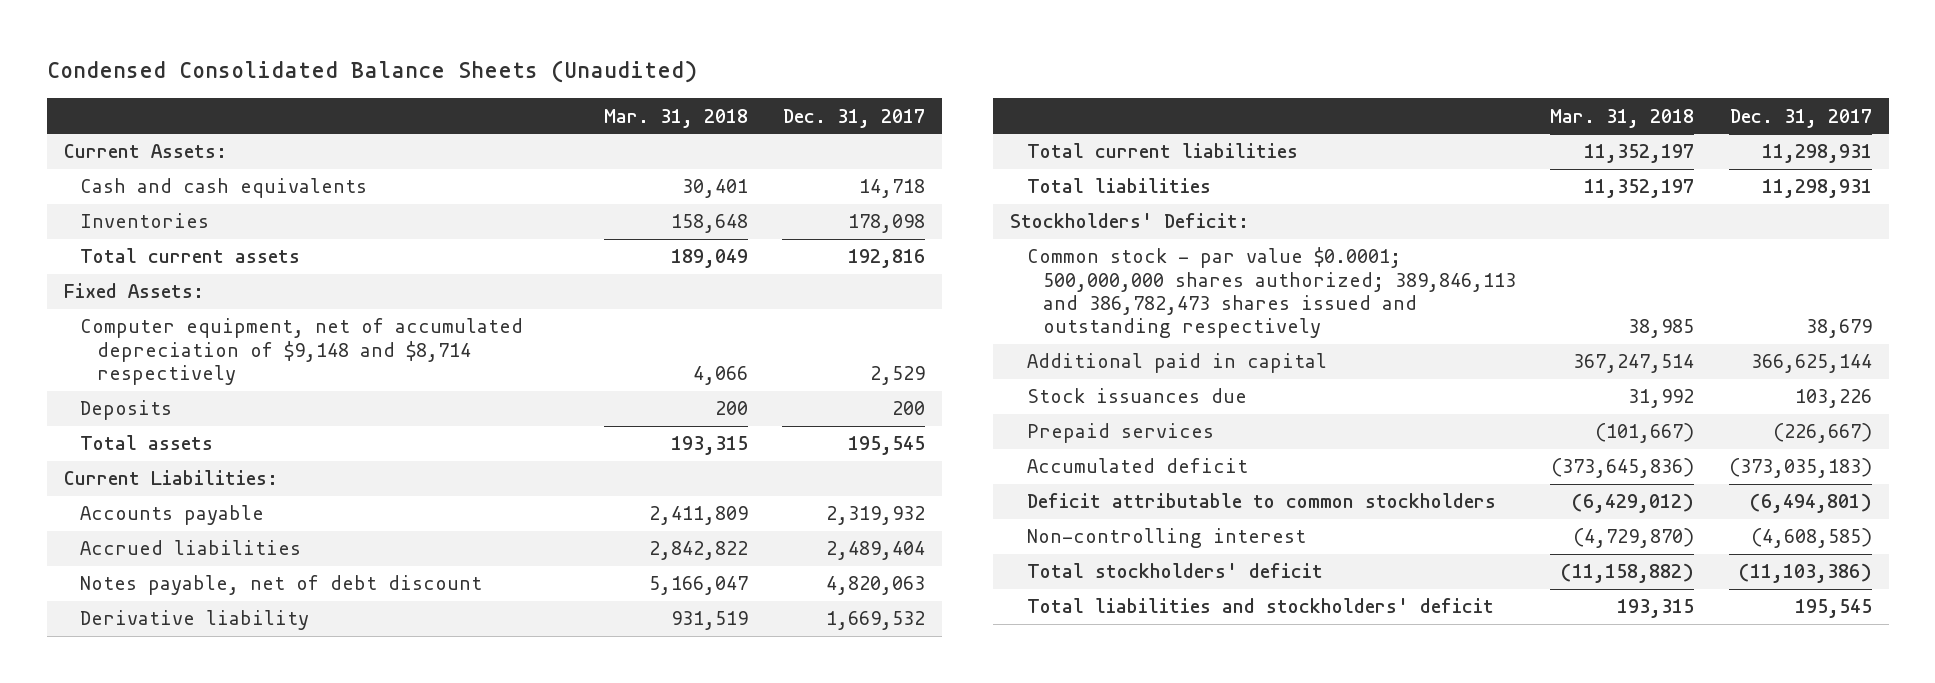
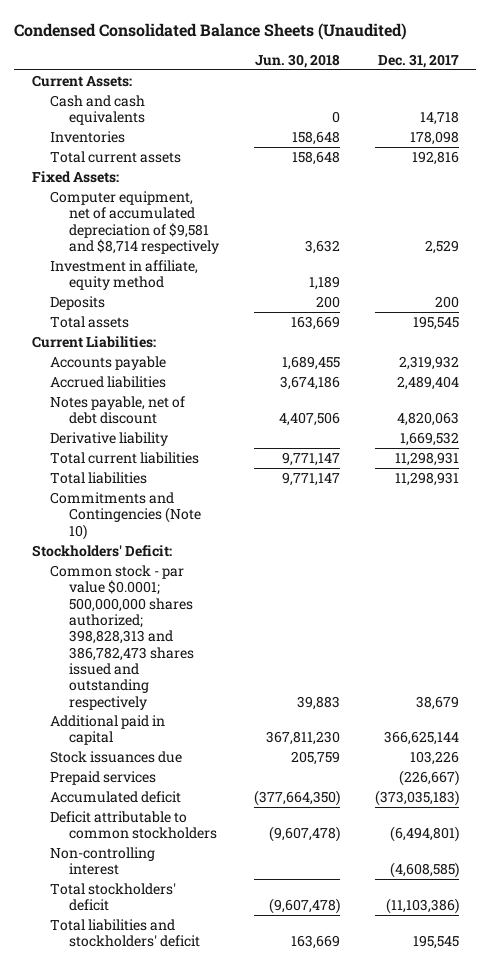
- | Mar. 31, 2018 | Dec. 31, 2017
+ | Jun. 30, 2018 | Dec. 31, 2017
- Computer equipment, net of accumulated depreciation of $9,148 and $8,714 respectively | 4,066 | 2,529
+ Computer equipment, net of accumulated depreciation of $9,581 and $8,714 respectively | 3,632 | 2,529
+ Investment in affiliate, equity method | 1,189 |
+ Commitments and Contingencies (Note 10)
- Common stock - par value $0.0001; 500,000,000 shares authorized; 389,846,113 and 386,782,473 shares issued and outstanding respectively | 38,985 | 38,679
+ Common stock - par value $0.0001; 500,000,000 shares authorized; 398,828,313 and 386,782,473 shares issued and outstanding respectively | 39,883 | 38,679

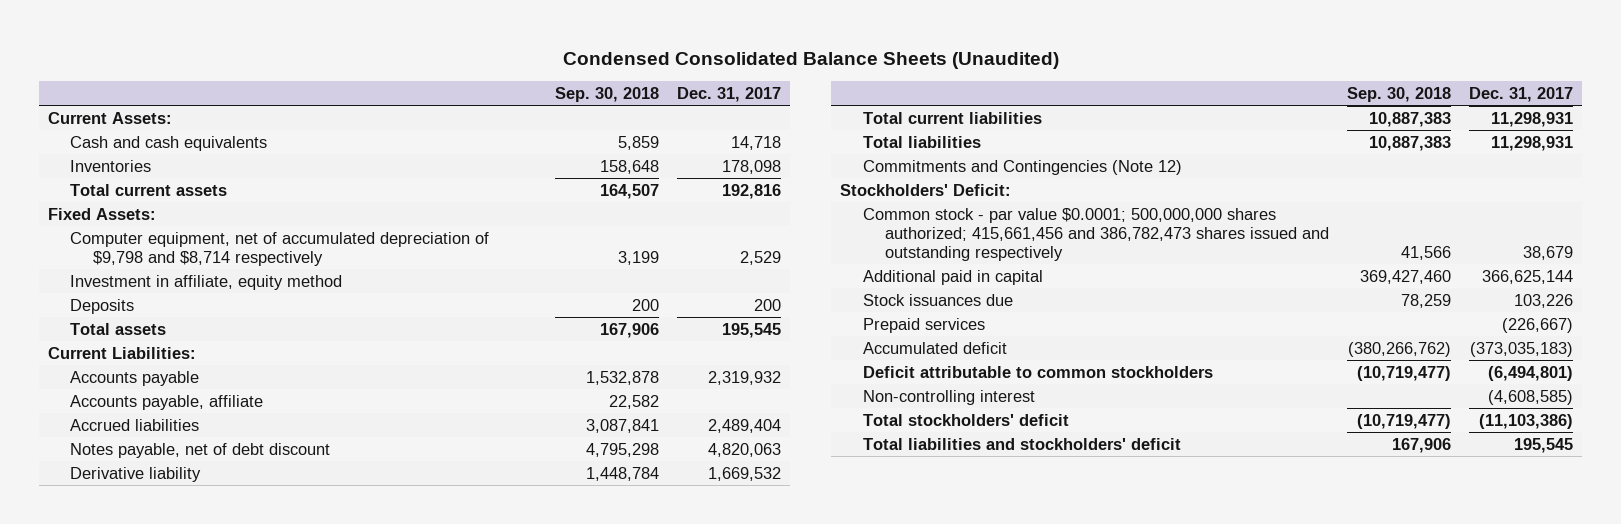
- | Jun. 30, 2018 | Dec. 31, 2017
+ | Sep. 30, 2018 | Dec. 31, 2017
- Computer equipment, net of accumulated depreciation of $9,581 and $8,714 respectively | 3,632 | 2,529
+ Computer equipment, net of accumulated depreciation of $9,798 and $8,714 respectively | 3,199 | 2,529
+ Accounts payable, affiliate | 22,582 |
- Commitments and Contingencies (Note 10)
+ Commitments and Contingencies (Note 12)
- Common stock - par value $0.0001; 500,000,000 shares authorized; 398,828,313 and 386,782,473 shares issued and outstanding respectively | 39,883 | 38,679
+ Common stock - par value $0.0001; 500,000,000 shares authorized; 415,661,456 and 386,782,473 shares issued and outstanding respectively | 41,566 | 38,679

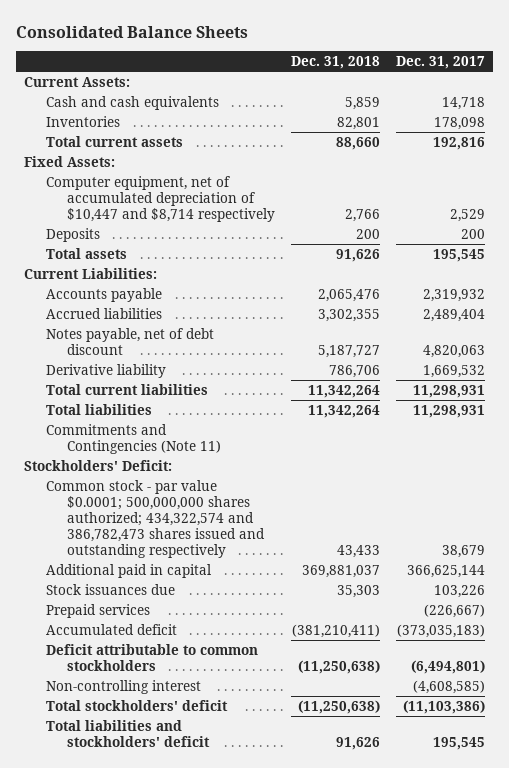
- Condensed Consolidated Balance Sheets (Unaudited)
+ Consolidated Balance Sheets
- | Sep. 30, 2018 | Dec. 31, 2017
+ | Dec. 31, 2018 | Dec. 31, 2017
- Computer equipment, net of accumulated depreciation of $9,798 and $8,714 respectively | 3,199 | 2,529
- Investment in affiliate, equity method
+ Computer equipment, net of accumulated depreciation of $10,447 and $8,714 respectively | 2,766 | 2,529
- Accounts payable, affiliate | 22,582 |
- Commitments and Contingencies (Note 12)
+ Commitments and Contingencies (Note 11)
- Common stock - par value $0.0001; 500,000,000 shares authorized; 415,661,456 and 386,782,473 shares issued and outstanding respectively | 41,566 | 38,679
+ Common stock - par value $0.0001; 500,000,000 shares authorized; 434,322,574 and 386,782,473 shares issued and outstanding respectively | 43,433 | 38,679

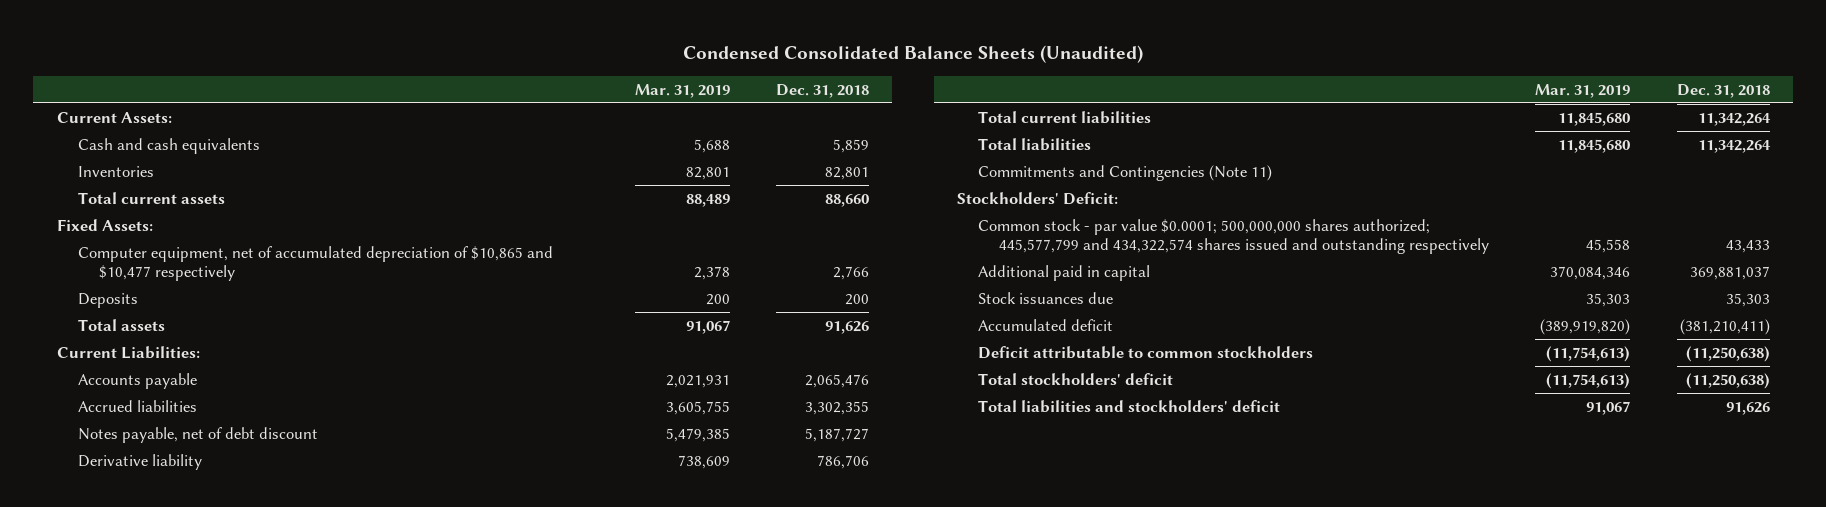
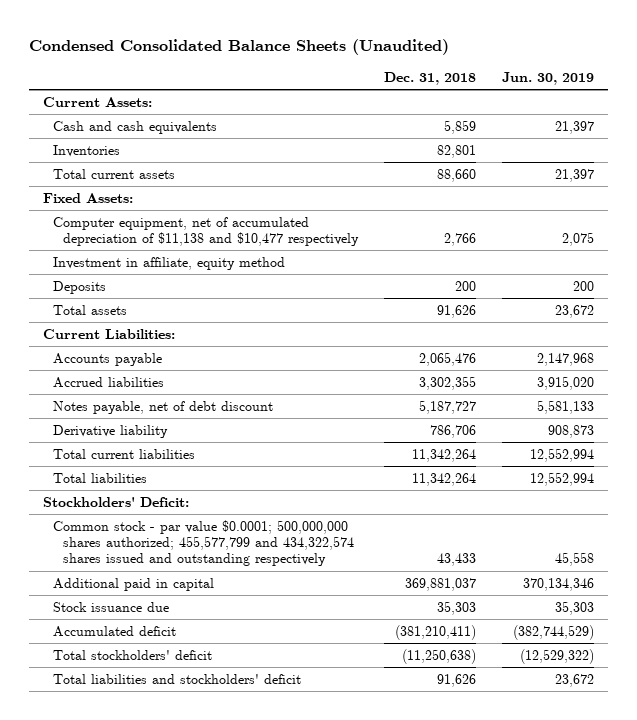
- | Mar. 31, 2019 | Dec. 31, 2018
+ | Dec. 31, 2018 | Jun. 30, 2019
- Computer equipment, net of accumulated depreciation of $10,865 and $10,477 respectively | 2,378 | 2,766
+ Computer equipment, net of accumulated depreciation of $11,138 and $10,477 respectively | 2,766 | 2,075
+ Investment in affiliate, equity method
- Commitments and Contingencies (Note 11)
- Common stock - par value $0.0001; 500,000,000 shares authorized; 445,577,799 and 434,322,574 shares issued and outstanding respectively | 45,558 | 43,433
+ Common stock - par value $0.0001; 500,000,000 shares authorized; 455,577,799 and 434,322,574 shares issued and outstanding respectively | 43,433 | 45,558
- Stock issuances due | 35,303 | 35,303
+ Stock issuance due | 35,303 | 35,303
- Deficit attributable to common stockholders | (11,754,613) | (11,250,638)

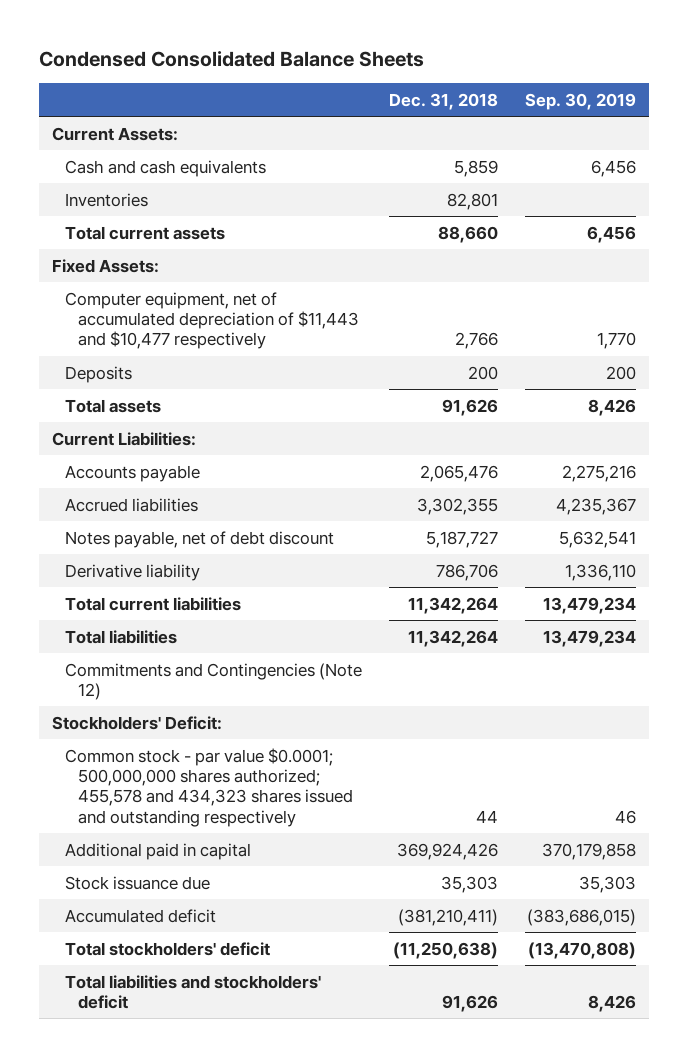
- Condensed Consolidated Balance Sheets (Unaudited)
+ Condensed Consolidated Balance Sheets
- | Dec. 31, 2018 | Jun. 30, 2019
+ | Dec. 31, 2018 | Sep. 30, 2019
- Computer equipment, net of accumulated depreciation of $11,138 and $10,477 respectively | 2,766 | 2,075
- Investment in affiliate, equity method
+ Computer equipment, net of accumulated depreciation of $11,443 and $10,477 respectively | 2,766 | 1,770
+ Commitments and Contingencies (Note 12)
- Common stock - par value $0.0001; 500,000,000 shares authorized; 455,577,799 and 434,322,574 shares issued and outstanding respectively | 43,433 | 45,558
- Additional paid in capital | 369,881,037 | 370,134,346
+ Common stock - par value $0.0001; 500,000,000 shares authorized; 455,578 and 434,323 shares issued and outstanding respectively | 44 | 46
+ Additional paid in capital | 369,924,426 | 370,179,858

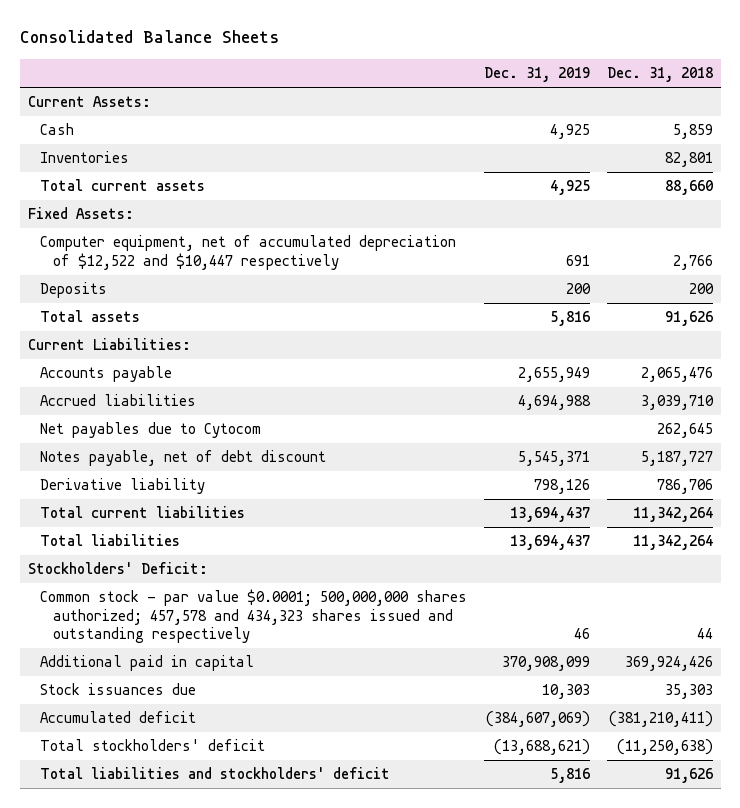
- Condensed Consolidated Balance Sheets
+ Consolidated Balance Sheets
- | Dec. 31, 2018 | Sep. 30, 2019
+ | Dec. 31, 2019 | Dec. 31, 2018
- Cash and cash equivalents | 5,859 | 6,456
+ Cash | 4,925 | 5,859
- Computer equipment, net of accumulated depreciation of $11,443 and $10,477 respectively | 2,766 | 1,770
+ Computer equipment, net of accumulated depreciation of $12,522 and $10,447 respectively | 691 | 2,766
- Accrued liabilities | 3,302,355 | 4,235,367
+ Accrued liabilities | 4,694,988 | 3,039,710
+ Net payables due to Cytocom | | 262,645
- Commitments and Contingencies (Note 12)
- Common stock - par value $0.0001; 500,000,000 shares authorized; 455,578 and 434,323 shares issued and outstanding respectively | 44 | 46
+ Common stock - par value $0.0001; 500,000,000 shares authorized; 457,578 and 434,323 shares issued and outstanding respectively | 46 | 44
- Stock issuance due | 35,303 | 35,303
+ Stock issuances due | 10,303 | 35,303

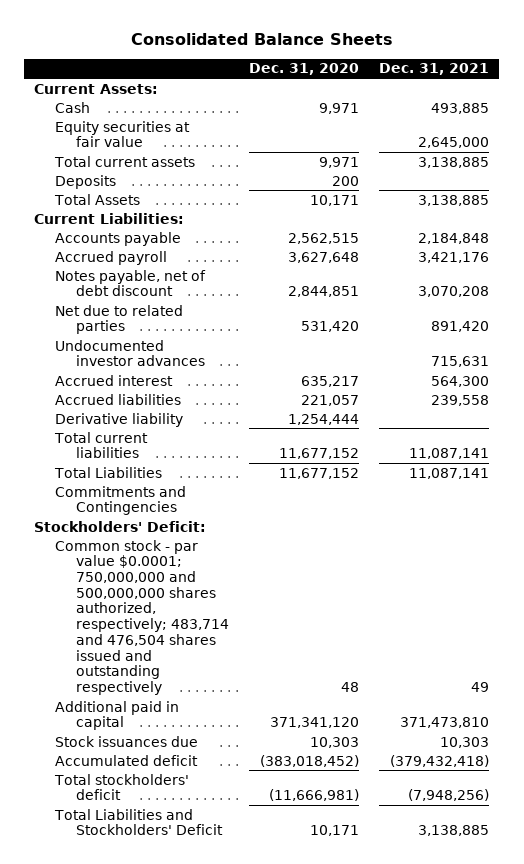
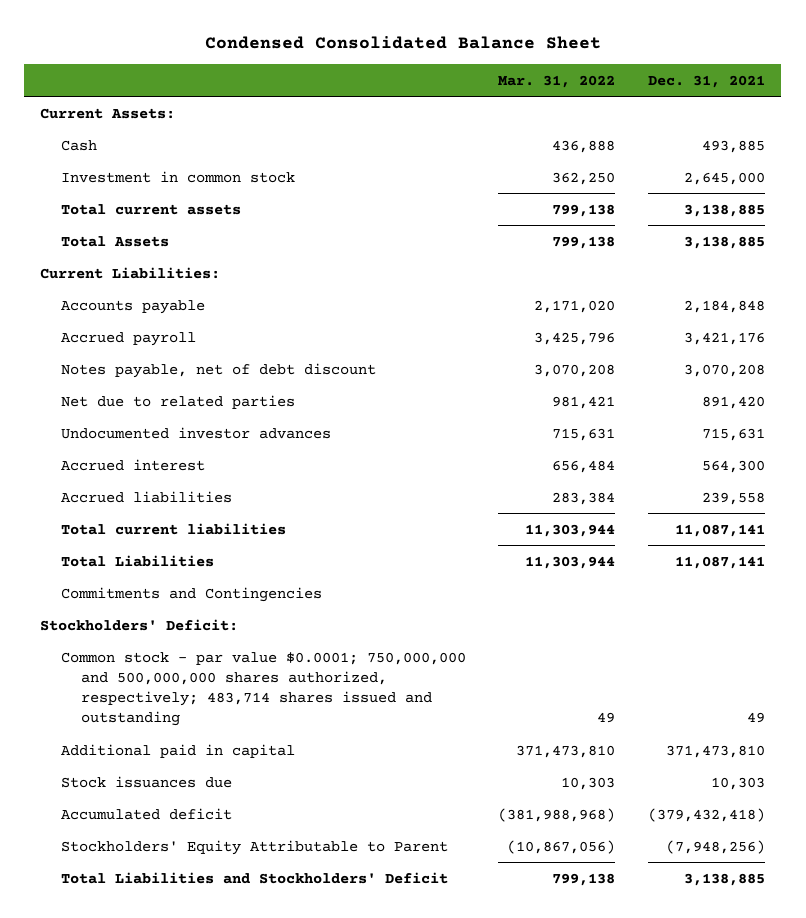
- Consolidated Balance Sheets
+ Condensed Consolidated Balance Sheet
- | Dec. 31, 2020 | Dec. 31, 2021
+ | Mar. 31, 2022 | Dec. 31, 2021
- Equity securities at fair value | | 2,645,000
+ Investment in common stock | 362,250 | 2,645,000
- Deposits | 200 |
- Derivative liability | 1,254,444 |
- Common stock - par value $0.0001; 750,000,000 and 500,000,000 shares authorized, respectively; 483,714 and 476,504 shares issued and outstanding respectively | 48 | 49
+ Common stock - par value $0.0001; 750,000,000 and 500,000,000 shares authorized, respectively; 483,714 shares issued and outstanding | 49 | 49
- Total stockholders' deficit | (11,666,981) | (7,948,256)
+ Stockholders' Equity Attributable to Parent | (10,867,056) | (7,948,256)

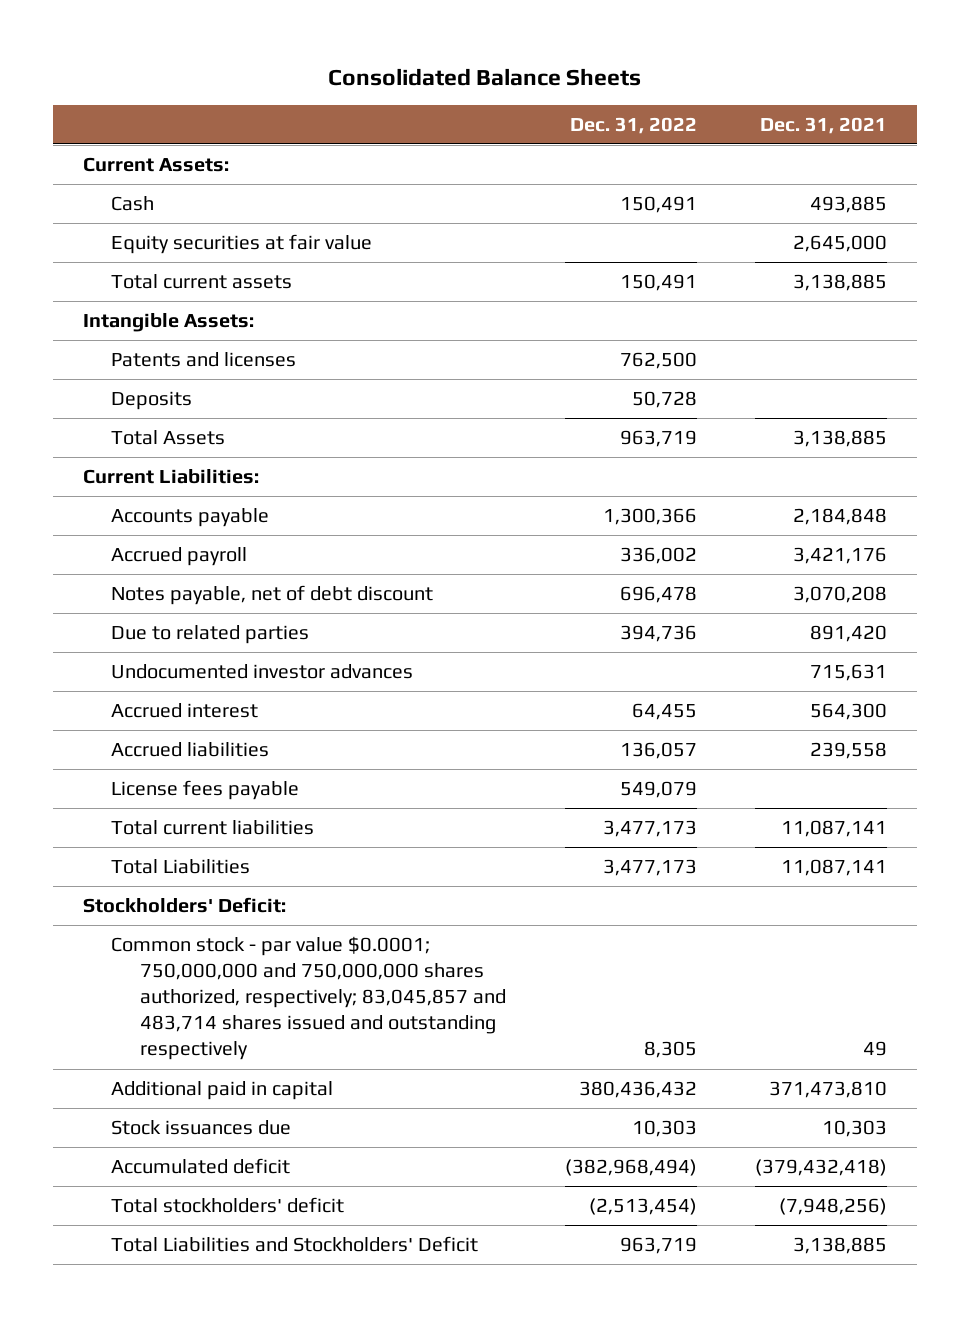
- Condensed Consolidated Balance Sheet
+ Consolidated Balance Sheets
- | Mar. 31, 2022 | Dec. 31, 2021
+ | Dec. 31, 2022 | Dec. 31, 2021
- Investment in common stock | 362,250 | 2,645,000
+ Equity securities at fair value | | 2,645,000
+ Intangible Assets:
+ Patents and licenses | 762,500 |
+ Deposits | 50,728 |
- Net due to related parties | 981,421 | 891,420
+ Due to related parties | 394,736 | 891,420
+ License fees payable | 549,079 |
- Commitments and Contingencies
- Common stock - par value $0.0001; 750,000,000 and 500,000,000 shares authorized, respectively; 483,714 shares issued and outstanding | 49 | 49
+ Common stock - par value $0.0001; 750,000,000 and 750,000,000 shares authorized, respectively; 83,045,857 and 483,714 shares issued and outstanding respectively | 8,305 | 49
- Stockholders' Equity Attributable to Parent | (10,867,056) | (7,948,256)
+ Total stockholders' deficit | (2,513,454) | (7,948,256)

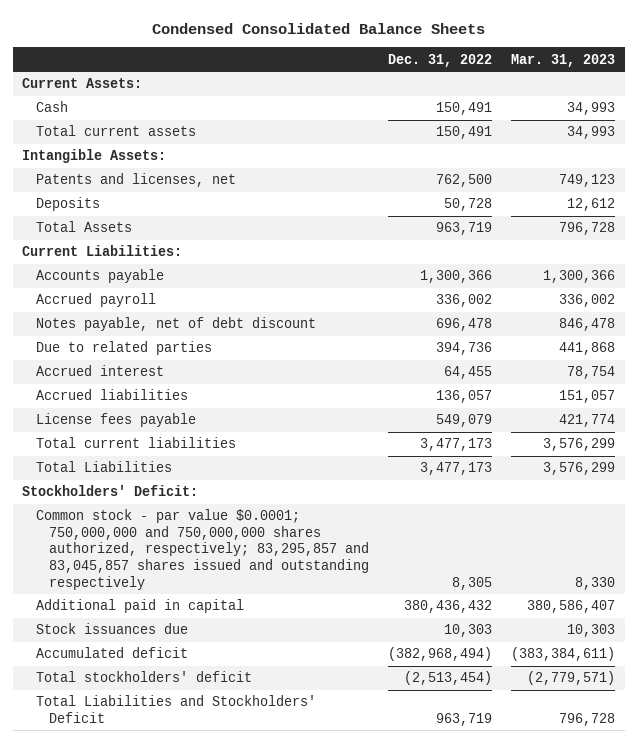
- Consolidated Balance Sheets
+ Condensed Consolidated Balance Sheets
- | Dec. 31, 2022 | Dec. 31, 2021
+ | Dec. 31, 2022 | Mar. 31, 2023
- Equity securities at fair value | | 2,645,000
- Patents and licenses | 762,500 |
+ Patents and licenses, net | 762,500 | 749,123
- Undocumented investor advances | | 715,631
- Common stock - par value $0.0001; 750,000,000 and 750,000,000 shares authorized, respectively; 83,045,857 and 483,714 shares issued and outstanding respectively | 8,305 | 49
+ Common stock - par value $0.0001; 750,000,000 and 750,000,000 shares authorized, respectively; 83,295,857 and 83,045,857 shares issued and outstanding respectively | 8,305 | 8,330

